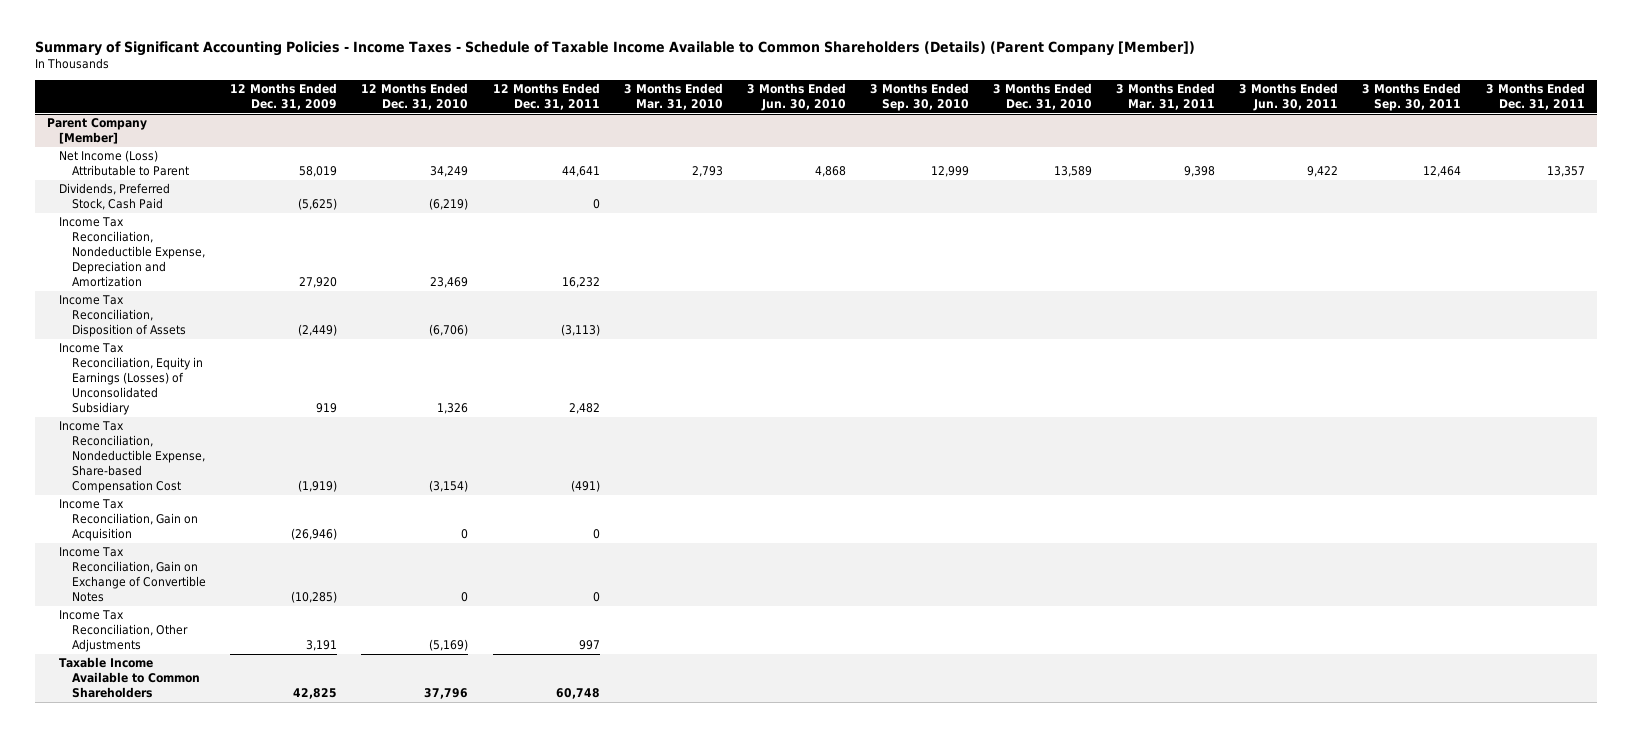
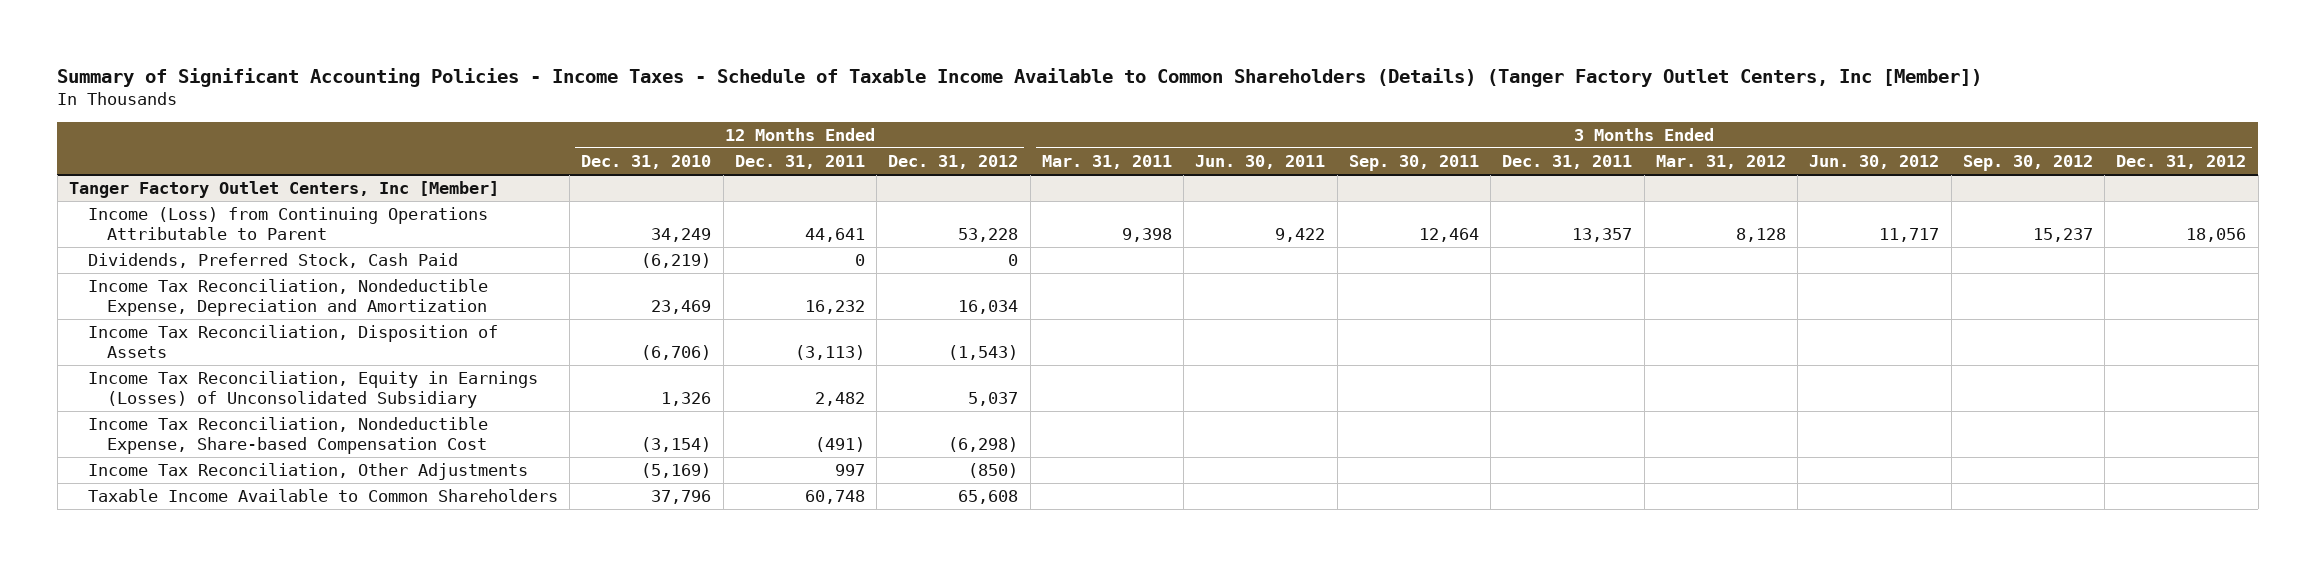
- Summary of Significant Accounting Policies - Income Taxes - Schedule of Taxable Income Available to Common Shareholders (Details) (Parent Company [Member])
+ Summary of Significant Accounting Policies - Income Taxes - Schedule of Taxable Income Available to Common Shareholders (Details) (Tanger Factory Outlet Centers, Inc [Member])
- | 12 Months Ended Dec. 31, 2009 | 12 Months Ended Dec. 31, 2010 | 12 Months Ended Dec. 31, 2011 | 3 Months Ended Mar. 31, 2010 | 3 Months Ended Jun. 30, 2010 | 3 Months Ended Sep. 30, 2010 | 3 Months Ended Dec. 31, 2010 | 3 Months Ended Mar. 31, 2011 | 3 Months Ended Jun. 30, 2011 | 3 Months Ended Sep. 30, 2011 | 3 Months Ended Dec. 31, 2011
+ | 12 Months Ended Dec. 31, 2010 | 12 Months Ended Dec. 31, 2011 | 12 Months Ended Dec. 31, 2012 | 3 Months Ended Mar. 31, 2011 | 3 Months Ended Jun. 30, 2011 | 3 Months Ended Sep. 30, 2011 | 3 Months Ended Dec. 31, 2011 | 3 Months Ended Mar. 31, 2012 | 3 Months Ended Jun. 30, 2012 | 3 Months Ended Sep. 30, 2012 | 3 Months Ended Dec. 31, 2012
- Parent Company [Member]
- Net Income (Loss) Attributable to Parent | 58,019 | 34,249 | 44,641 | 2,793 | 4,868 | 12,999 | 13,589 | 9,398 | 9,422 | 12,464 | 13,357
+ Tanger Factory Outlet Centers, Inc [Member]
+ Income (Loss) from Continuing Operations Attributable to Parent | 34,249 | 44,641 | 53,228 | 9,398 | 9,422 | 12,464 | 13,357 | 8,128 | 11,717 | 15,237 | 18,056
- Income Tax Reconciliation, Gain on Acquisition | (26,946) | 0 | 0 | | | | | | | |
- Income Tax Reconciliation, Gain on Exchange of Convertible Notes | (10,285) | 0 | 0 | | | | | | | |

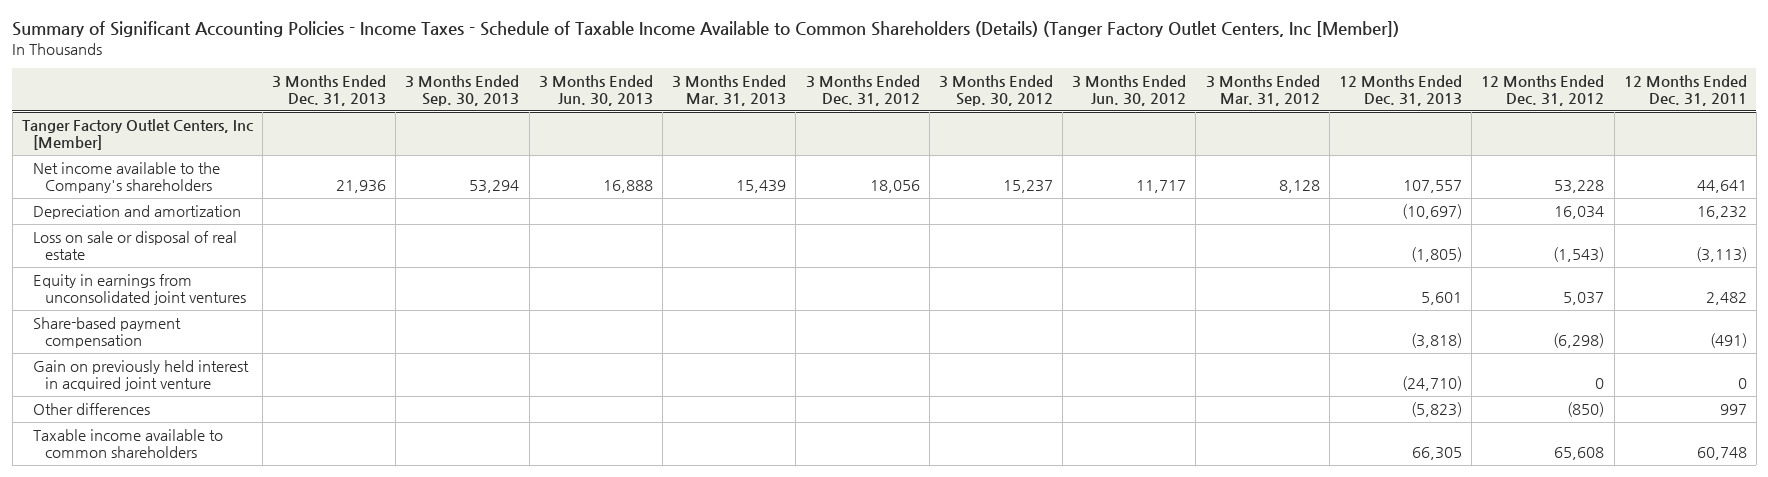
- | 12 Months Ended Dec. 31, 2010 | 12 Months Ended Dec. 31, 2011 | 12 Months Ended Dec. 31, 2012 | 3 Months Ended Mar. 31, 2011 | 3 Months Ended Jun. 30, 2011 | 3 Months Ended Sep. 30, 2011 | 3 Months Ended Dec. 31, 2011 | 3 Months Ended Mar. 31, 2012 | 3 Months Ended Jun. 30, 2012 | 3 Months Ended Sep. 30, 2012 | 3 Months Ended Dec. 31, 2012
+ | 3 Months Ended Dec. 31, 2013 | 3 Months Ended Sep. 30, 2013 | 3 Months Ended Jun. 30, 2013 | 3 Months Ended Mar. 31, 2013 | 3 Months Ended Dec. 31, 2012 | 3 Months Ended Sep. 30, 2012 | 3 Months Ended Jun. 30, 2012 | 3 Months Ended Mar. 31, 2012 | 12 Months Ended Dec. 31, 2013 | 12 Months Ended Dec. 31, 2012 | 12 Months Ended Dec. 31, 2011
@ Tanger Factory Outlet Centers, Inc [Member]
- Income (Loss) from Continuing Operations Attributable to Parent | 34,249 | 44,641 | 53,228 | 9,398 | 9,422 | 12,464 | 13,357 | 8,128 | 11,717 | 15,237 | 18,056
- Dividends, Preferred Stock, Cash Paid | (6,219) | 0 | 0 | | | | | | | |
- Income Tax Reconciliation, Nondeductible Expense, Depreciation and Amortization | 23,469 | 16,232 | 16,034 | | | | | | | |
- Income Tax Reconciliation, Disposition of Assets | (6,706) | (3,113) | (1,543) | | | | | | | |
- Income Tax Reconciliation, Equity in Earnings (Losses) of Unconsolidated Subsidiary | 1,326 | 2,482 | 5,037 | | | | | | | |
- Income Tax Reconciliation, Nondeductible Expense, Share-based Compensation Cost | (3,154) | (491) | (6,298) | | | | | | | |
- Income Tax Reconciliation, Other Adjustments | (5,169) | 997 | (850) | | | | | | | |
- Taxable Income Available to Common Shareholders | 37,796 | 60,748 | 65,608 | | | | | | | |
+ Net income available to the Company's shareholders | 21,936 | 53,294 | 16,888 | 15,439 | 18,056 | 15,237 | 11,717 | 8,128 | 107,557 | 53,228 | 44,641
+ Depreciation and amortization | | | | | | | | | (10,697) | 16,034 | 16,232
+ Loss on sale or disposal of real estate | | | | | | | | | (1,805) | (1,543) | (3,113)
+ Equity in earnings from unconsolidated joint ventures | | | | | | | | | 5,601 | 5,037 | 2,482
+ Share-based payment compensation | | | | | | | | | (3,818) | (6,298) | (491)
+ Gain on previously held interest in acquired joint venture | | | | | | | | | (24,710) | 0 | 0
+ Other differences | | | | | | | | | (5,823) | (850) | 997
+ Taxable income available to common shareholders | | | | | | | | | 66,305 | 65,608 | 60,748

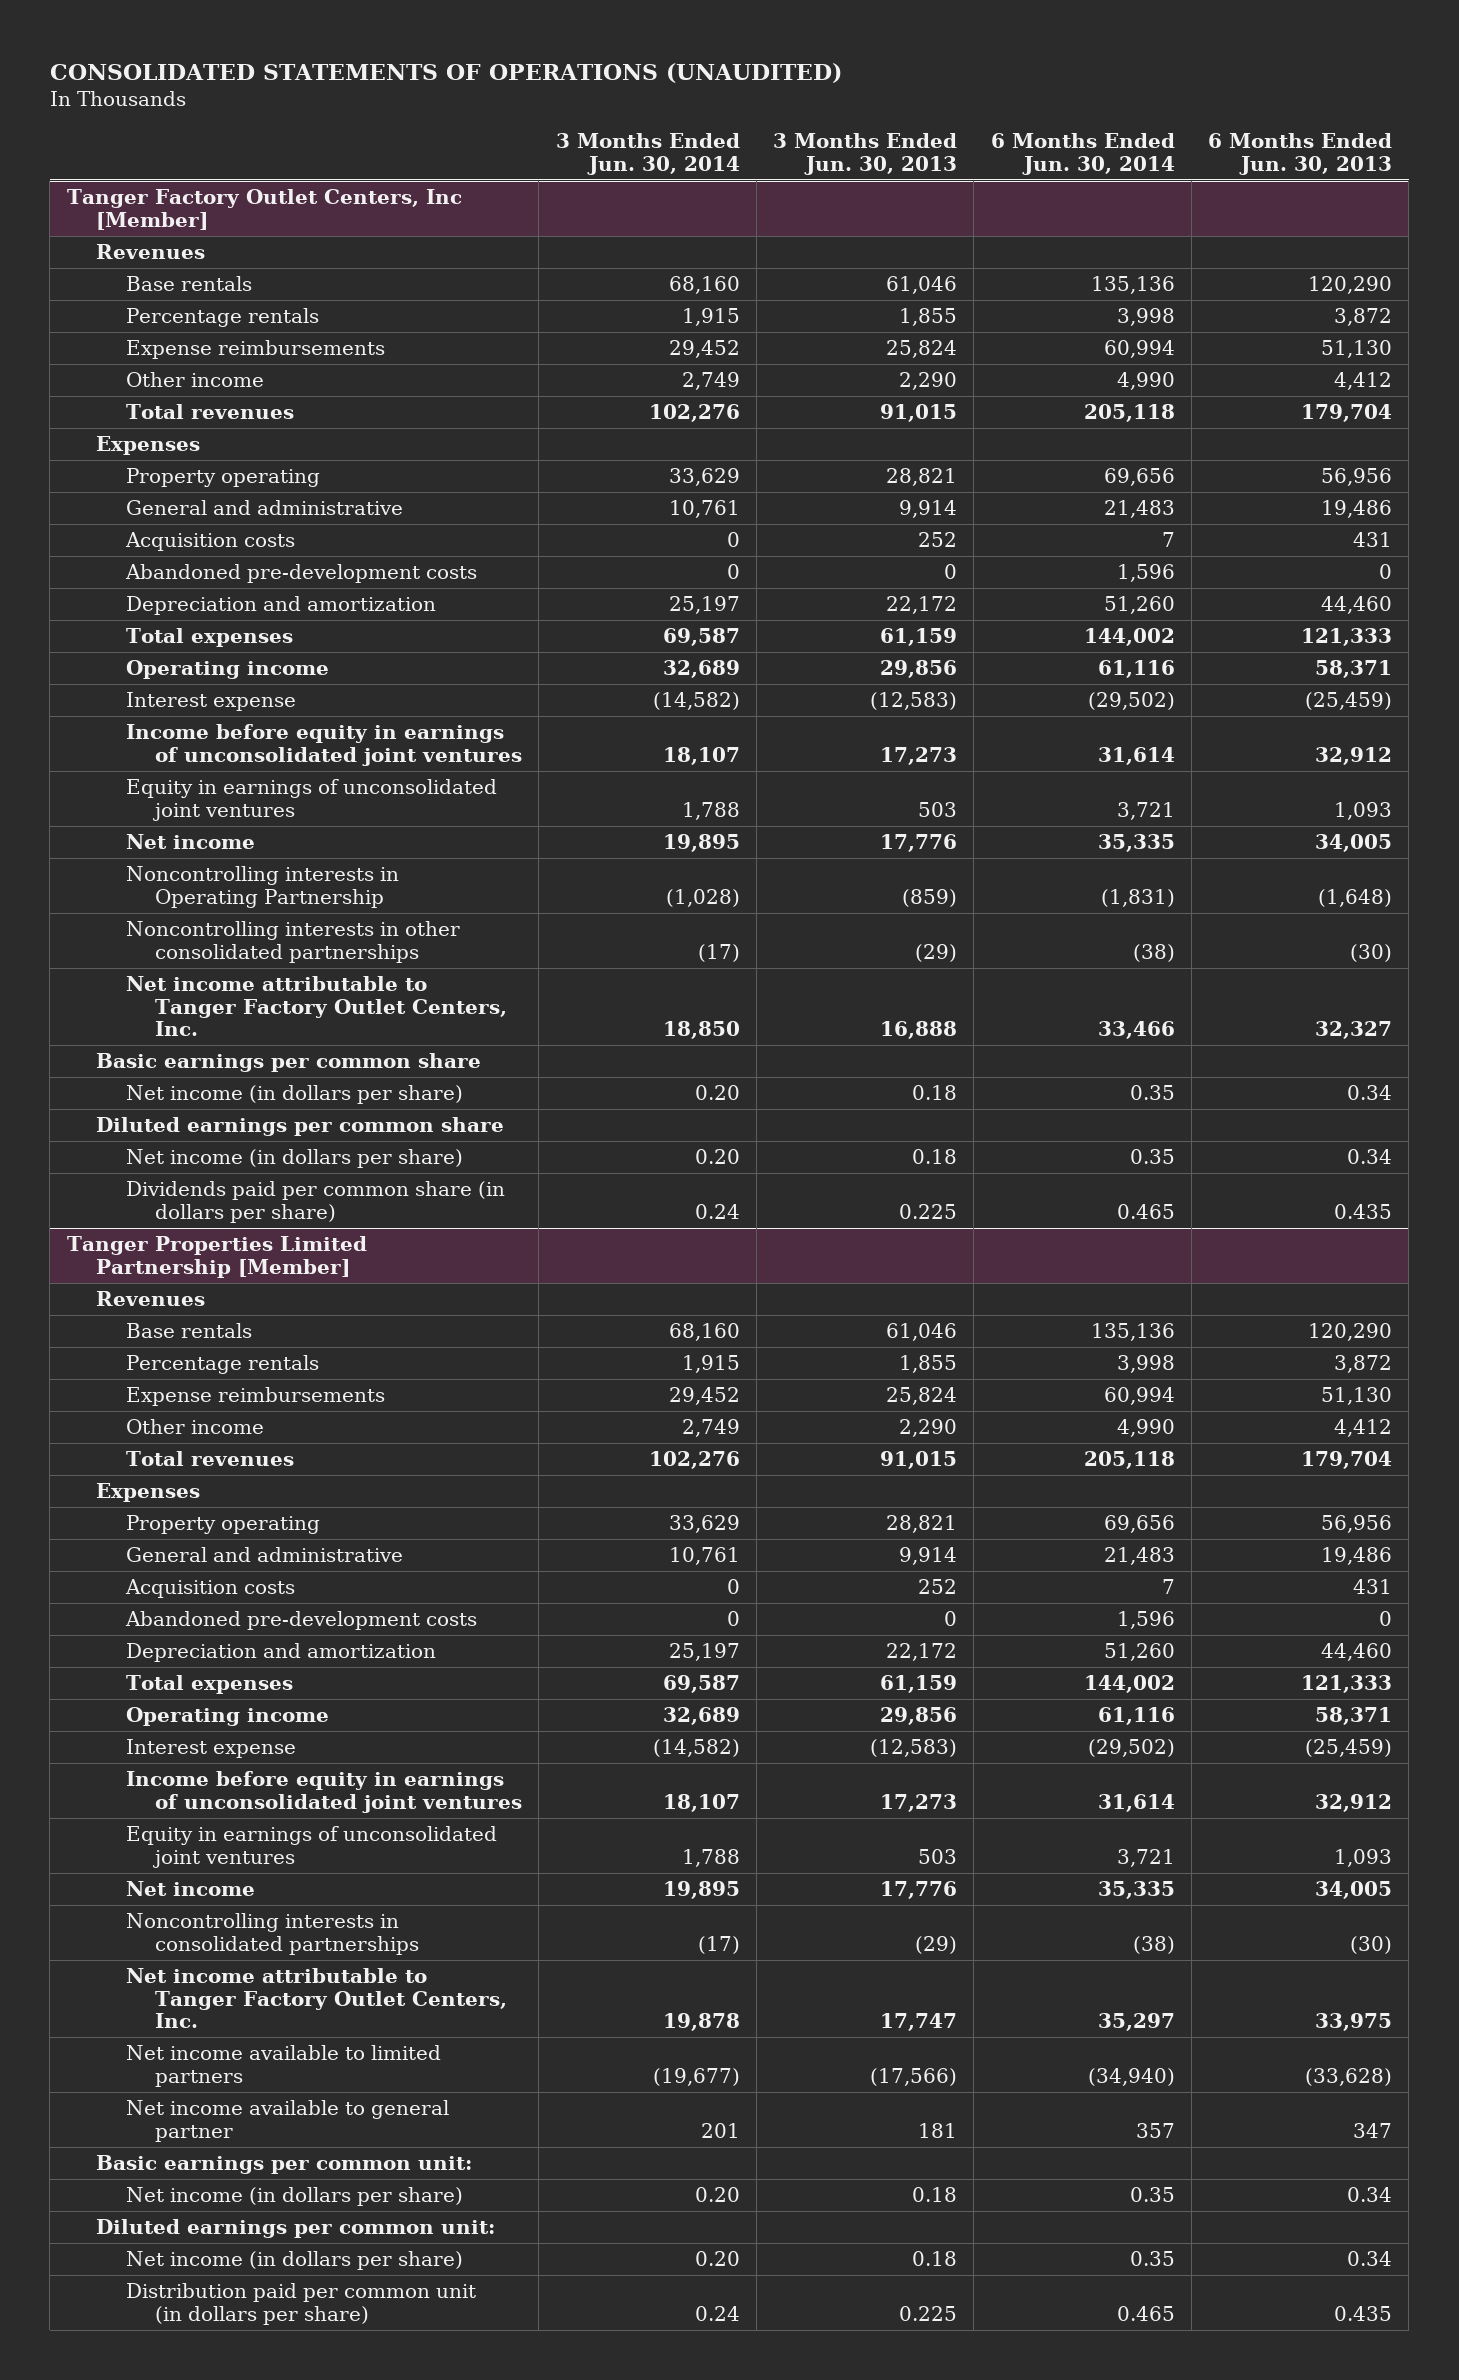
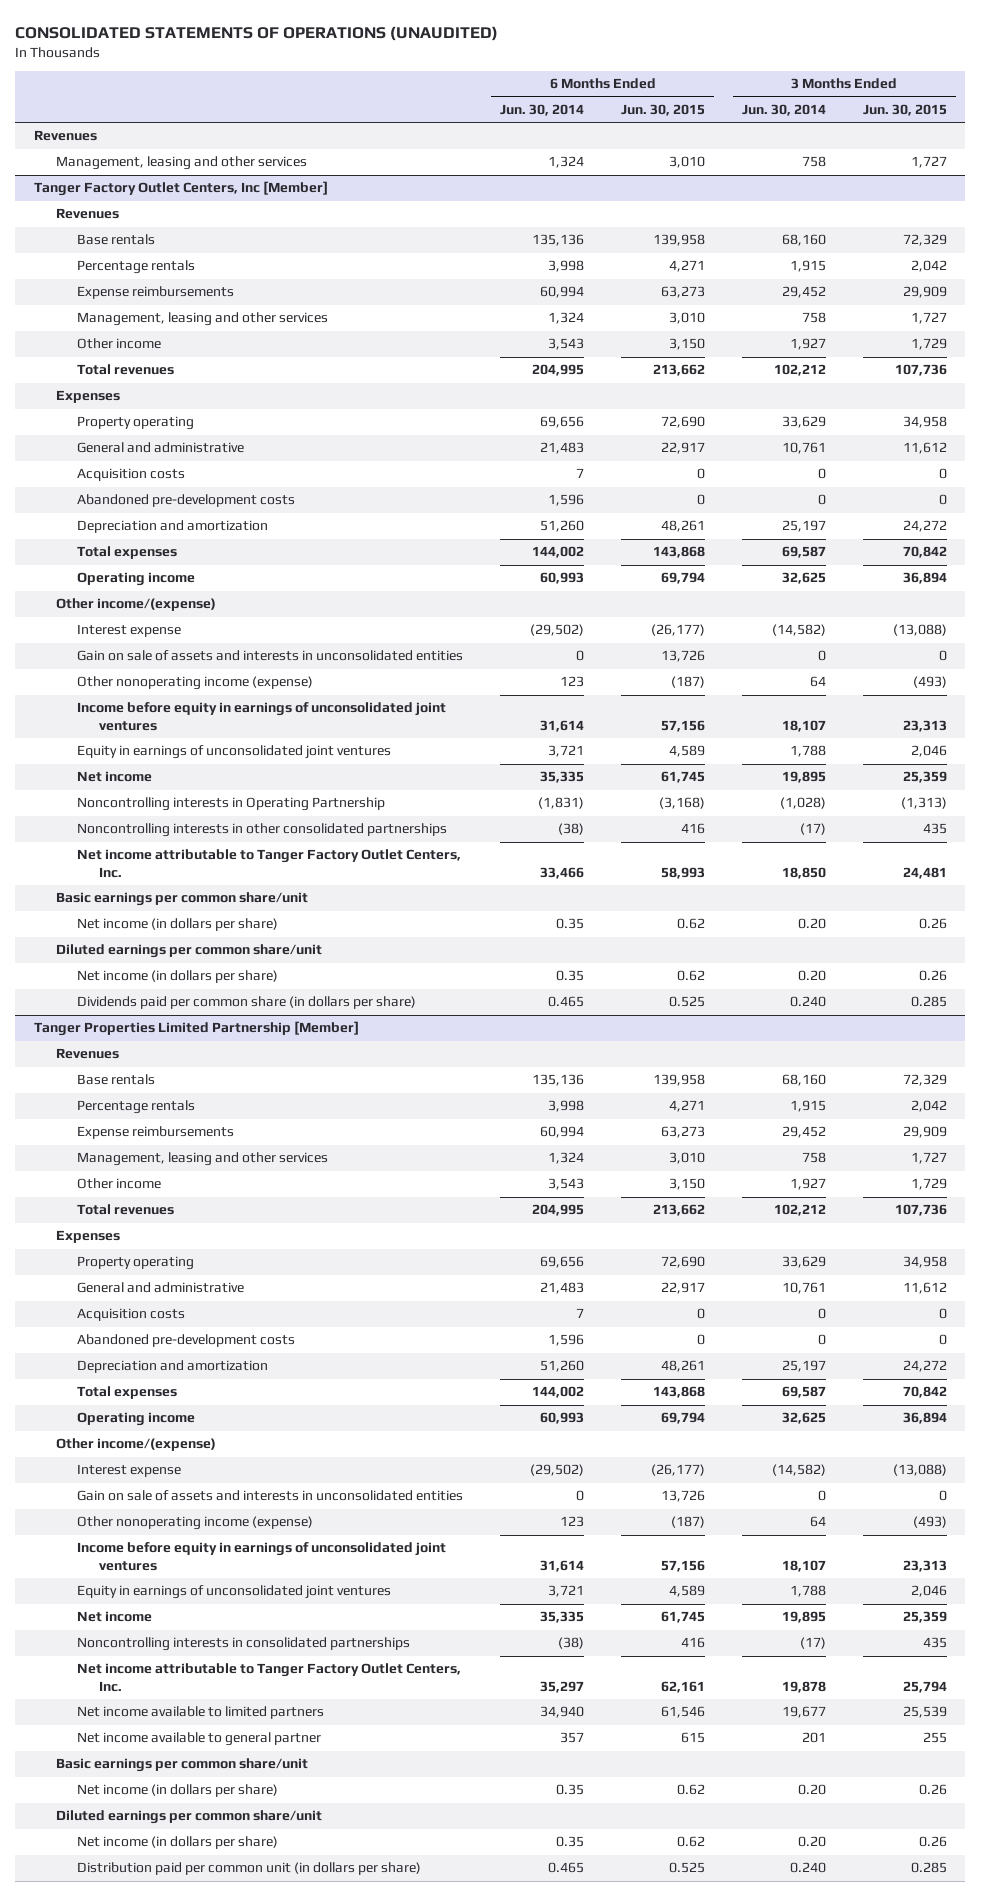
- | 3 Months Ended Jun. 30, 2014 | 3 Months Ended Jun. 30, 2013 | 6 Months Ended Jun. 30, 2014 | 6 Months Ended Jun. 30, 2013
+ | 6 Months Ended Jun. 30, 2014 | 6 Months Ended Jun. 30, 2015 | 3 Months Ended Jun. 30, 2014 | 3 Months Ended Jun. 30, 2015
+ Revenues
+ Management, leasing and other services | 1,324 | 3,010 | 758 | 1,727
@ Tanger Factory Outlet Centers, Inc [Member]
- Other income | 2,749 | 2,290 | 4,990 | 4,412
- Total revenues | 102,276 | 91,015 | 205,118 | 179,704
+ Management, leasing and other services | 1,324 | 3,010 | 758 | 1,727
+ Other income | 3,543 | 3,150 | 1,927 | 1,729
+ Total revenues | 204,995 | 213,662 | 102,212 | 107,736
- Operating income | 32,689 | 29,856 | 61,116 | 58,371
+ Operating income | 60,993 | 69,794 | 32,625 | 36,894
+ Other income/(expense)
+ Gain on sale of assets and interests in unconsolidated entities | 0 | 13,726 | 0 | 0
+ Other nonoperating income (expense) | 123 | (187) | 64 | (493)
- Basic earnings per common share
+ Basic earnings per common share/unit
- Diluted earnings per common share
+ Diluted earnings per common share/unit
- Dividends paid per common share (in dollars per share) | 0.24 | 0.225 | 0.465 | 0.435
+ Dividends paid per common share (in dollars per share) | 0.465 | 0.525 | 0.240 | 0.285
@ Tanger Properties Limited Partnership [Member]
- Other income | 2,749 | 2,290 | 4,990 | 4,412
- Total revenues | 102,276 | 91,015 | 205,118 | 179,704
+ Management, leasing and other services | 1,324 | 3,010 | 758 | 1,727
+ Other income | 3,543 | 3,150 | 1,927 | 1,729
+ Total revenues | 204,995 | 213,662 | 102,212 | 107,736
- Operating income | 32,689 | 29,856 | 61,116 | 58,371
+ Operating income | 60,993 | 69,794 | 32,625 | 36,894
+ Other income/(expense)
+ Gain on sale of assets and interests in unconsolidated entities | 0 | 13,726 | 0 | 0
+ Other nonoperating income (expense) | 123 | (187) | 64 | (493)
- Net income available to limited partners | (19,677) | (17,566) | (34,940) | (33,628)
+ Net income available to limited partners | 34,940 | 61,546 | 19,677 | 25,539
- Basic earnings per common unit:
+ Basic earnings per common share/unit
- Diluted earnings per common unit:
+ Diluted earnings per common share/unit
- Distribution paid per common unit (in dollars per share) | 0.24 | 0.225 | 0.465 | 0.435
+ Distribution paid per common unit (in dollars per share) | 0.465 | 0.525 | 0.240 | 0.285

